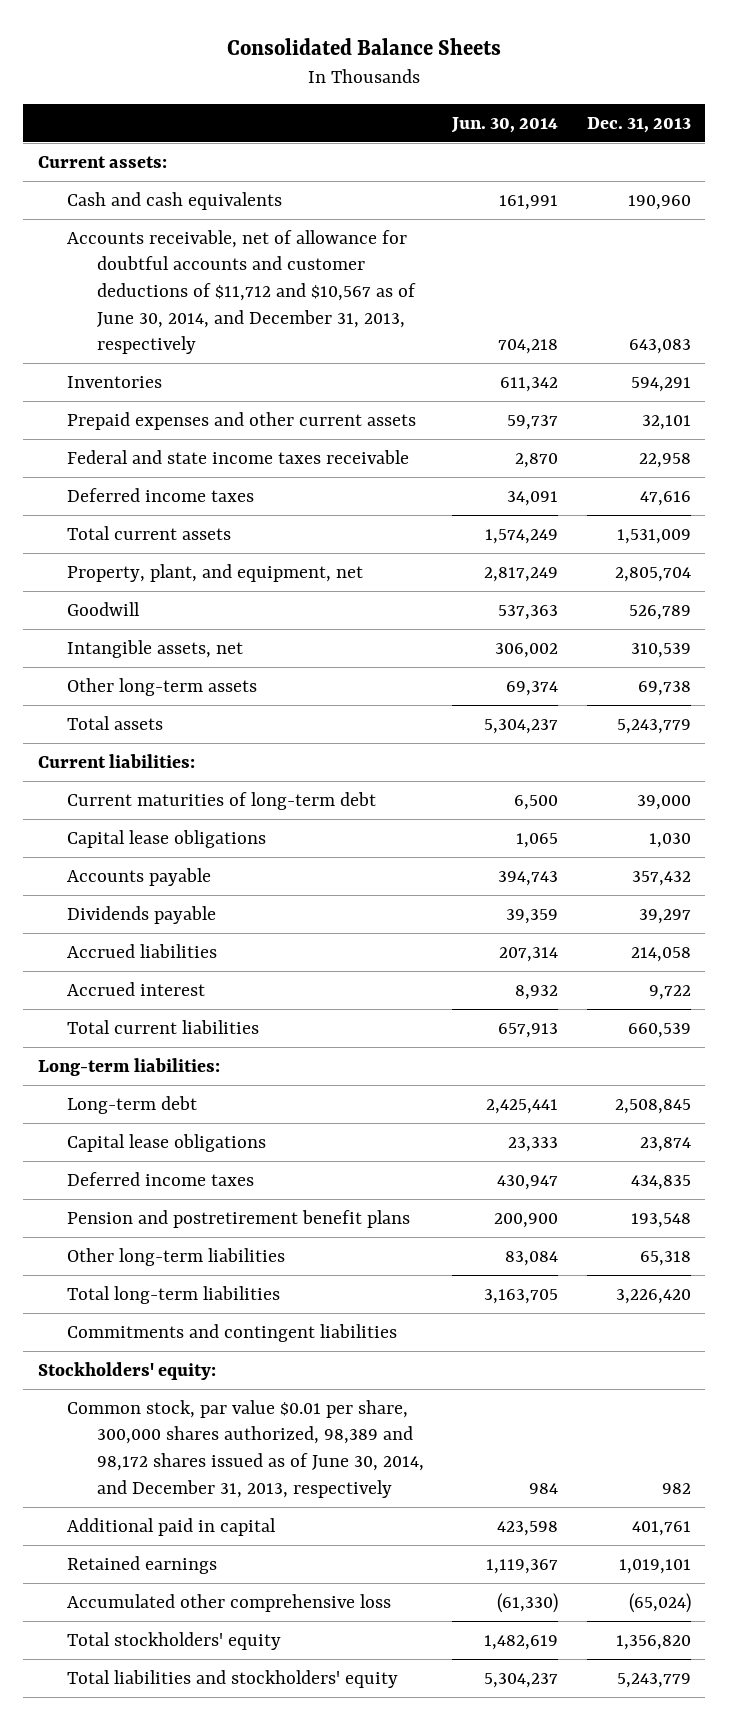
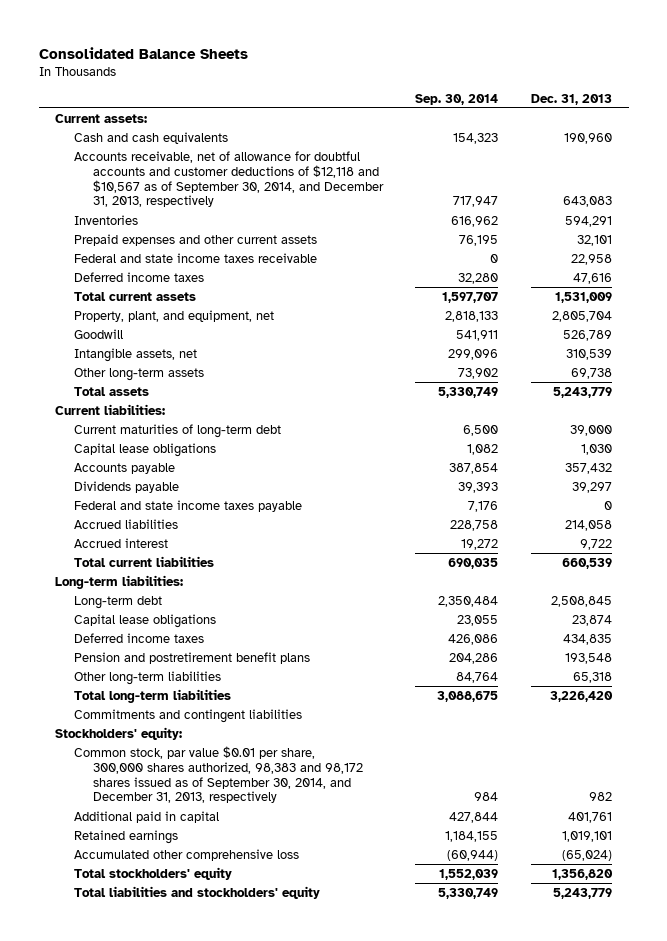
- | Jun. 30, 2014 | Dec. 31, 2013
+ | Sep. 30, 2014 | Dec. 31, 2013
- Accounts receivable, net of allowance for doubtful accounts and customer deductions of $11,712 and $10,567 as of June 30, 2014, and December 31, 2013, respectively | 704,218 | 643,083
+ Accounts receivable, net of allowance for doubtful accounts and customer deductions of $12,118 and $10,567 as of September 30, 2014, and December 31, 2013, respectively | 717,947 | 643,083
+ Federal and state income taxes payable | 7,176 | 0
- Common stock, par value $0.01 per share, 300,000 shares authorized, 98,389 and 98,172 shares issued as of June 30, 2014, and December 31, 2013, respectively | 984 | 982
+ Common stock, par value $0.01 per share, 300,000 shares authorized, 98,383 and 98,172 shares issued as of September 30, 2014, and December 31, 2013, respectively | 984 | 982

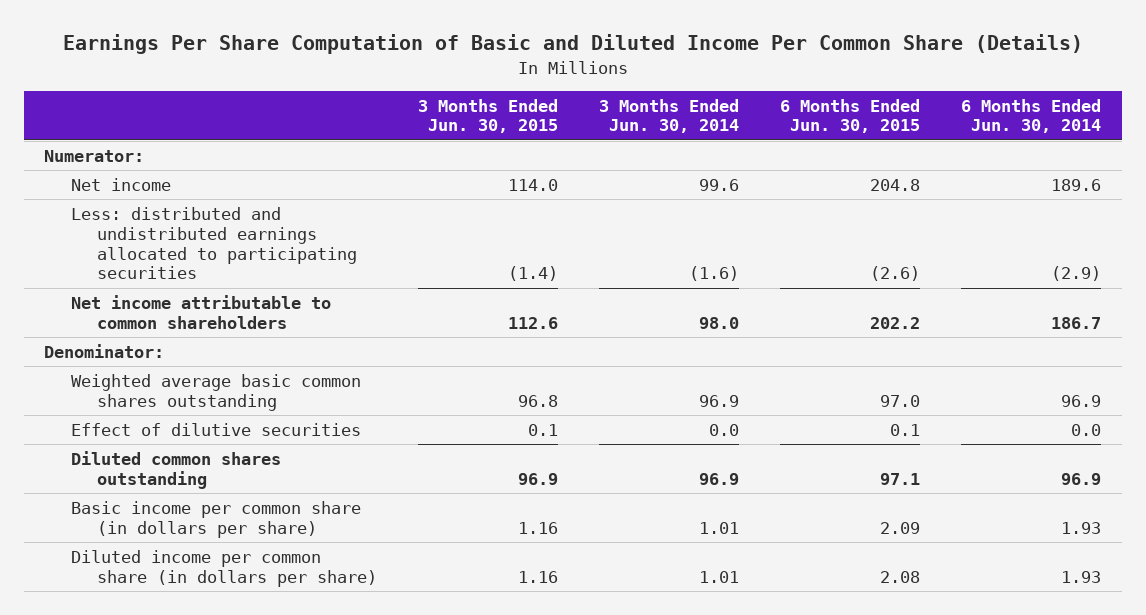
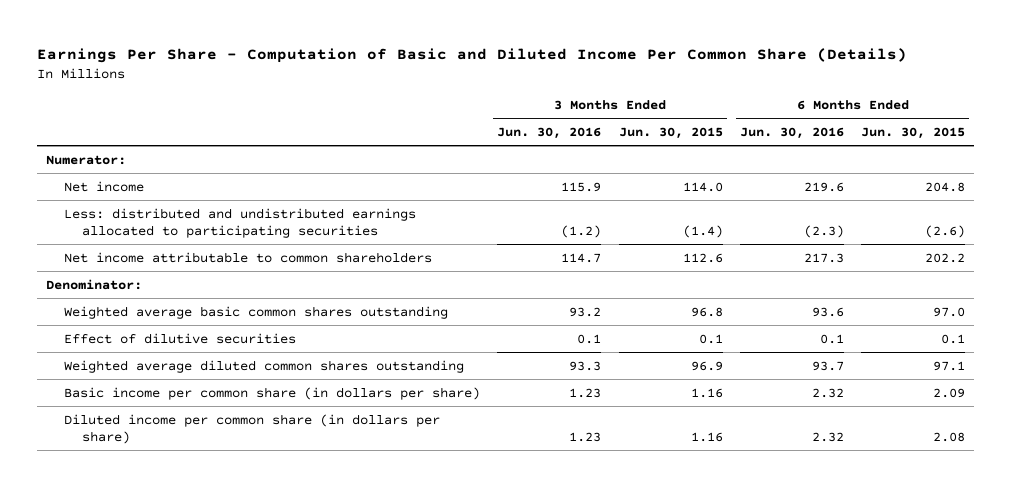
- Earnings Per Share Computation of Basic and Diluted Income Per Common Share (Details)
+ Earnings Per Share - Computation of Basic and Diluted Income Per Common Share (Details)
- | 3 Months Ended Jun. 30, 2015 | 3 Months Ended Jun. 30, 2014 | 6 Months Ended Jun. 30, 2015 | 6 Months Ended Jun. 30, 2014
+ | 3 Months Ended Jun. 30, 2016 | 3 Months Ended Jun. 30, 2015 | 6 Months Ended Jun. 30, 2016 | 6 Months Ended Jun. 30, 2015
- Diluted common shares outstanding | 96.9 | 96.9 | 97.1 | 96.9
+ Weighted average diluted common shares outstanding | 93.3 | 96.9 | 93.7 | 97.1

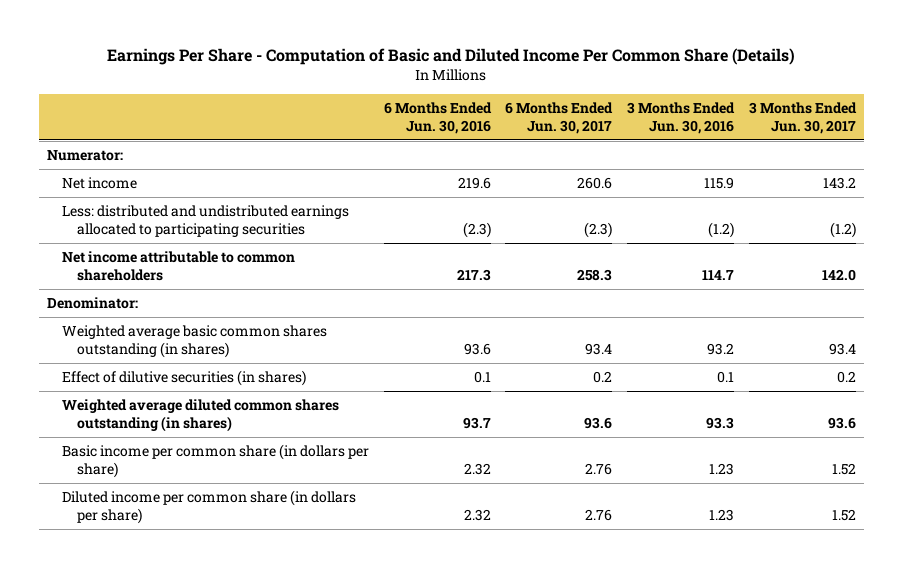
- | 3 Months Ended Jun. 30, 2016 | 3 Months Ended Jun. 30, 2015 | 6 Months Ended Jun. 30, 2016 | 6 Months Ended Jun. 30, 2015
+ | 6 Months Ended Jun. 30, 2016 | 6 Months Ended Jun. 30, 2017 | 3 Months Ended Jun. 30, 2016 | 3 Months Ended Jun. 30, 2017
- Weighted average basic common shares outstanding | 93.2 | 96.8 | 93.6 | 97.0
- Effect of dilutive securities | 0.1 | 0.1 | 0.1 | 0.1
- Weighted average diluted common shares outstanding | 93.3 | 96.9 | 93.7 | 97.1
+ Weighted average basic common shares outstanding (in shares) | 93.6 | 93.4 | 93.2 | 93.4
+ Effect of dilutive securities (in shares) | 0.1 | 0.2 | 0.1 | 0.2
+ Weighted average diluted common shares outstanding (in shares) | 93.7 | 93.6 | 93.3 | 93.6

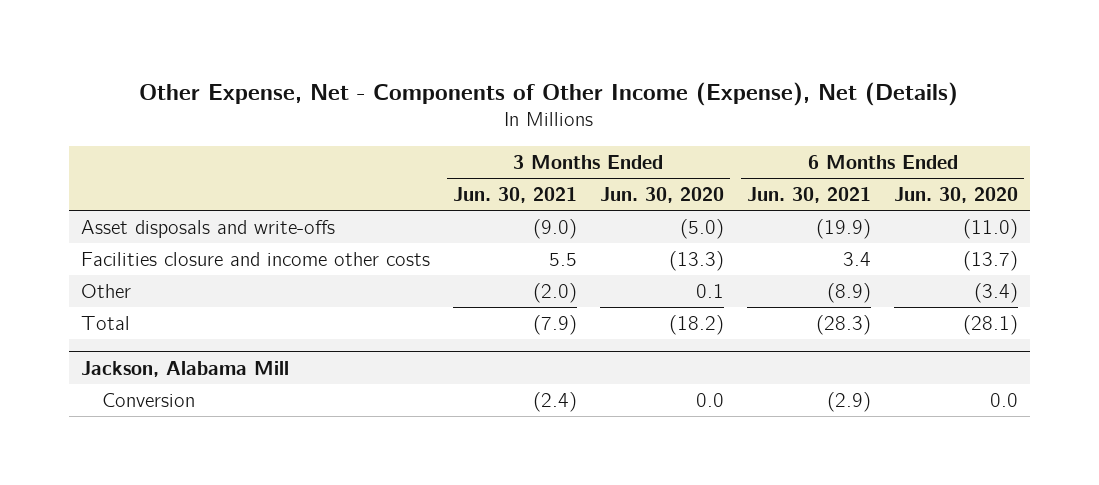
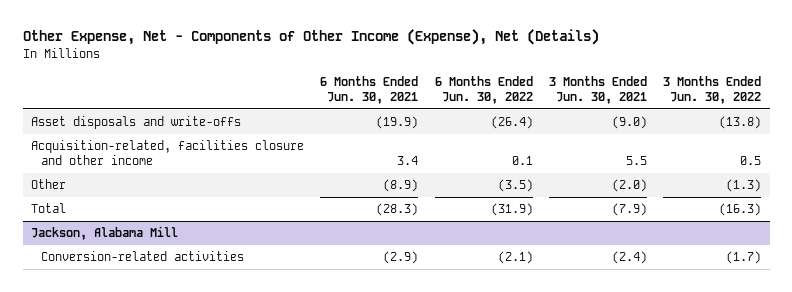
- | 3 Months Ended Jun. 30, 2021 | 3 Months Ended Jun. 30, 2020 | 6 Months Ended Jun. 30, 2021 | 6 Months Ended Jun. 30, 2020
+ | 6 Months Ended Jun. 30, 2021 | 6 Months Ended Jun. 30, 2022 | 3 Months Ended Jun. 30, 2021 | 3 Months Ended Jun. 30, 2022
- Facilities closure and income other costs | 5.5 | (13.3) | 3.4 | (13.7)
+ Acquisition-related, facilities closure and other income | 3.4 | 0.1 | 5.5 | 0.5
@ Jackson, Alabama Mill
- Conversion | (2.4) | 0.0 | (2.9) | 0.0
+ Conversion-related activities | (2.9) | (2.1) | (2.4) | (1.7)

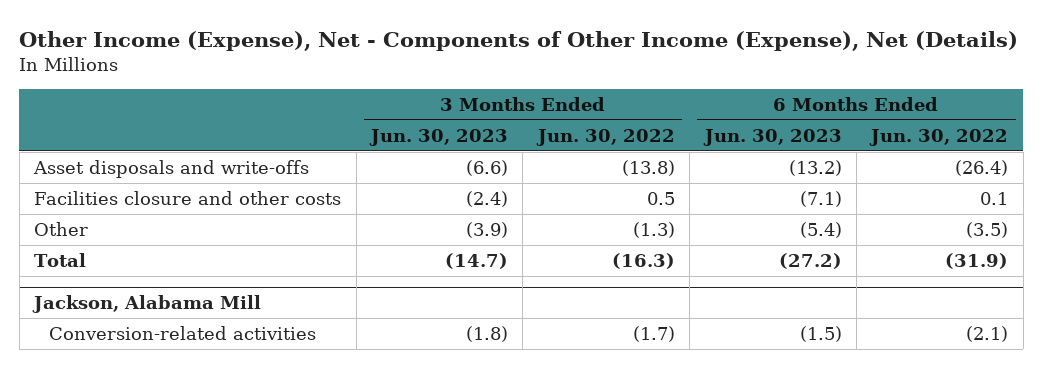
- Other Expense, Net - Components of Other Income (Expense), Net (Details)
+ Other Income (Expense), Net - Components of Other Income (Expense), Net (Details)
- | 6 Months Ended Jun. 30, 2021 | 6 Months Ended Jun. 30, 2022 | 3 Months Ended Jun. 30, 2021 | 3 Months Ended Jun. 30, 2022
+ | 3 Months Ended Jun. 30, 2023 | 3 Months Ended Jun. 30, 2022 | 6 Months Ended Jun. 30, 2023 | 6 Months Ended Jun. 30, 2022
- Acquisition-related, facilities closure and other income | 3.4 | 0.1 | 5.5 | 0.5
+ Facilities closure and other costs | (2.4) | 0.5 | (7.1) | 0.1

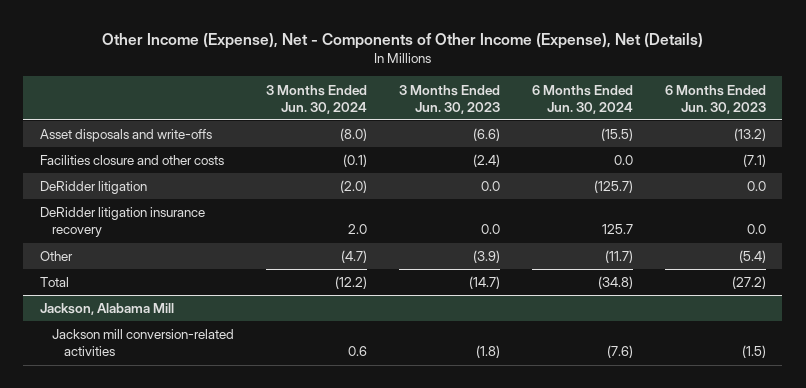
- | 3 Months Ended Jun. 30, 2023 | 3 Months Ended Jun. 30, 2022 | 6 Months Ended Jun. 30, 2023 | 6 Months Ended Jun. 30, 2022
+ | 3 Months Ended Jun. 30, 2024 | 3 Months Ended Jun. 30, 2023 | 6 Months Ended Jun. 30, 2024 | 6 Months Ended Jun. 30, 2023
+ DeRidder litigation | (2.0) | 0.0 | (125.7) | 0.0
+ DeRidder litigation insurance recovery | 2.0 | 0.0 | 125.7 | 0.0
@ Jackson, Alabama Mill
- Conversion-related activities | (1.8) | (1.7) | (1.5) | (2.1)
+ Jackson mill conversion-related activities | 0.6 | (1.8) | (7.6) | (1.5)

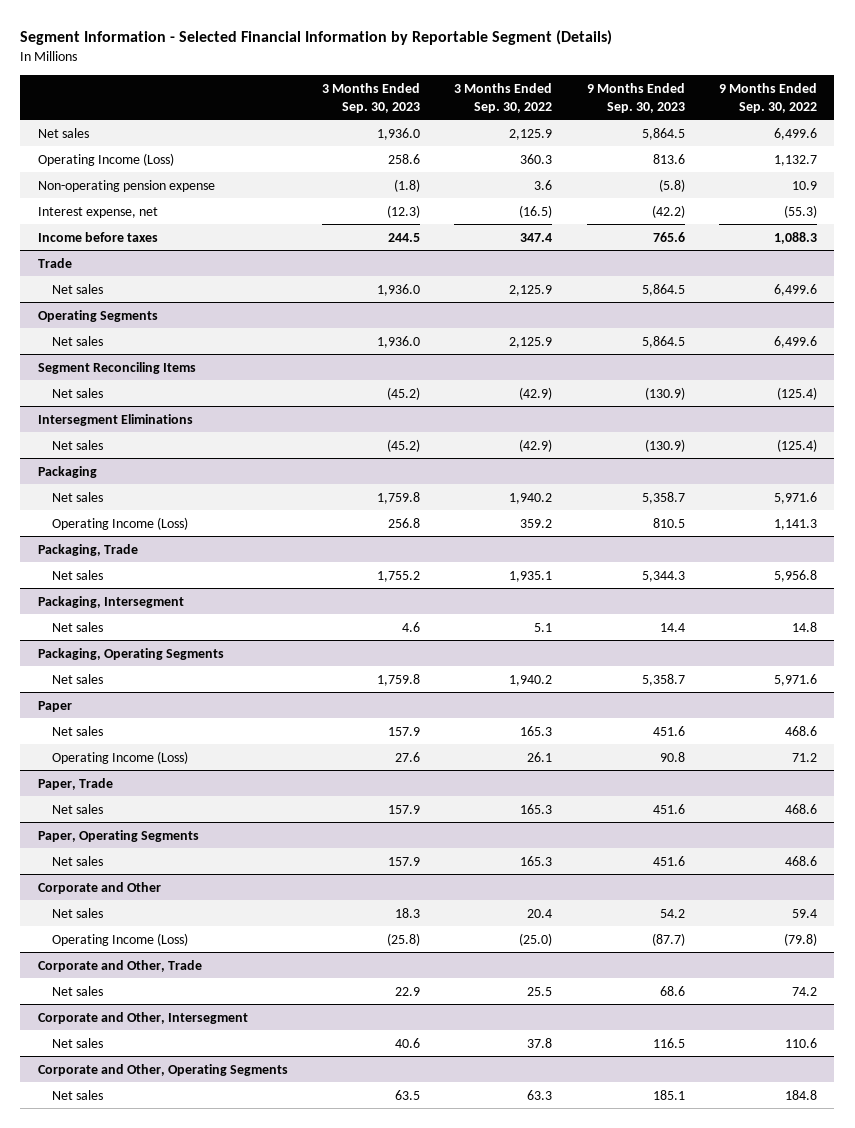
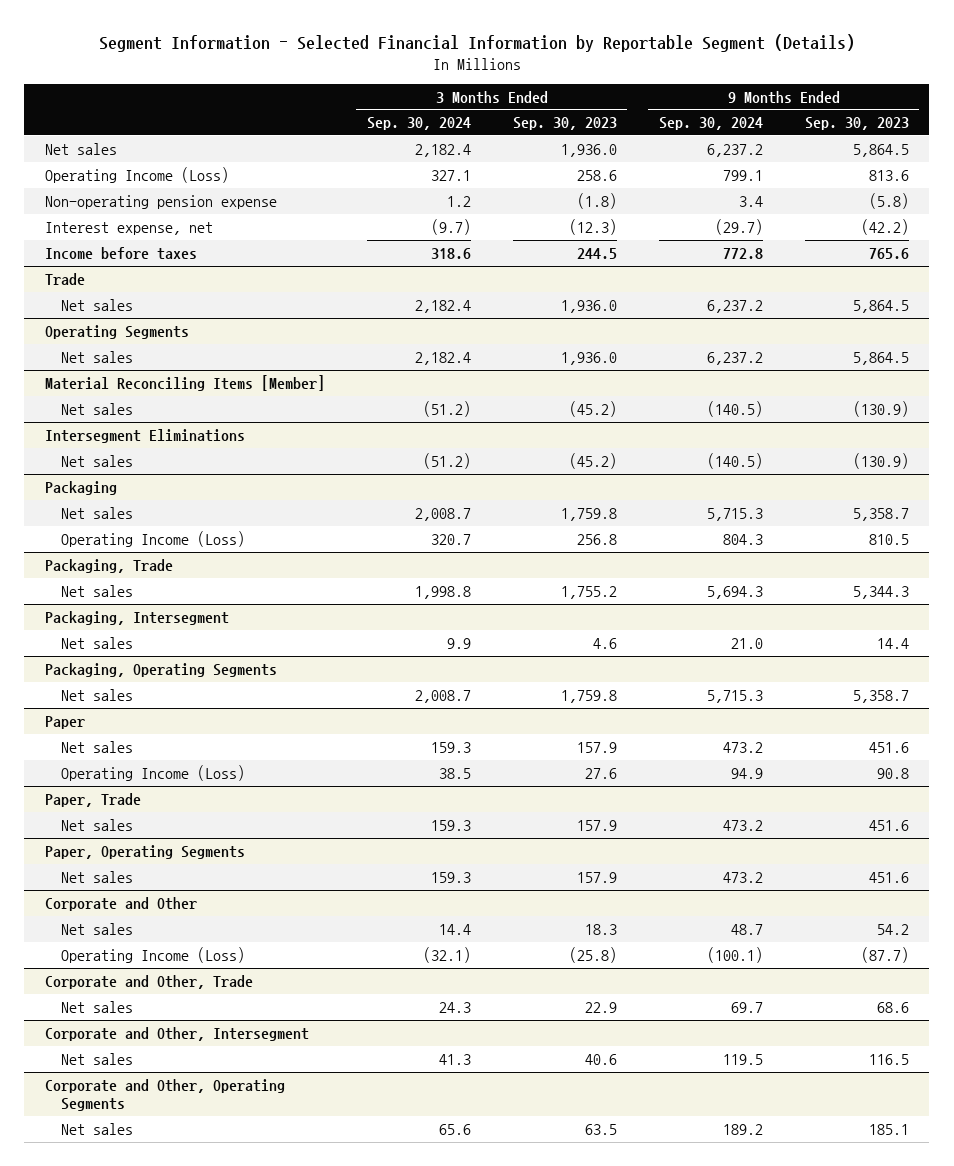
- | 3 Months Ended Sep. 30, 2023 | 3 Months Ended Sep. 30, 2022 | 9 Months Ended Sep. 30, 2023 | 9 Months Ended Sep. 30, 2022
+ | 3 Months Ended Sep. 30, 2024 | 3 Months Ended Sep. 30, 2023 | 9 Months Ended Sep. 30, 2024 | 9 Months Ended Sep. 30, 2023
- Segment Reconciling Items
+ Material Reconciling Items [Member]

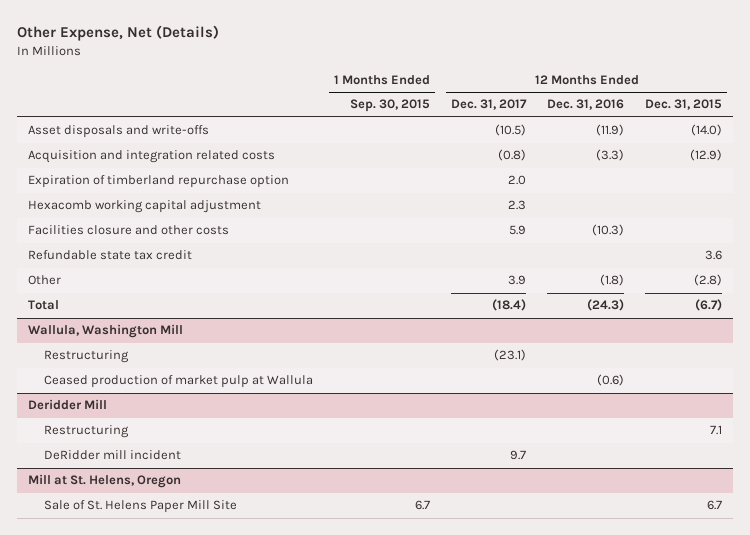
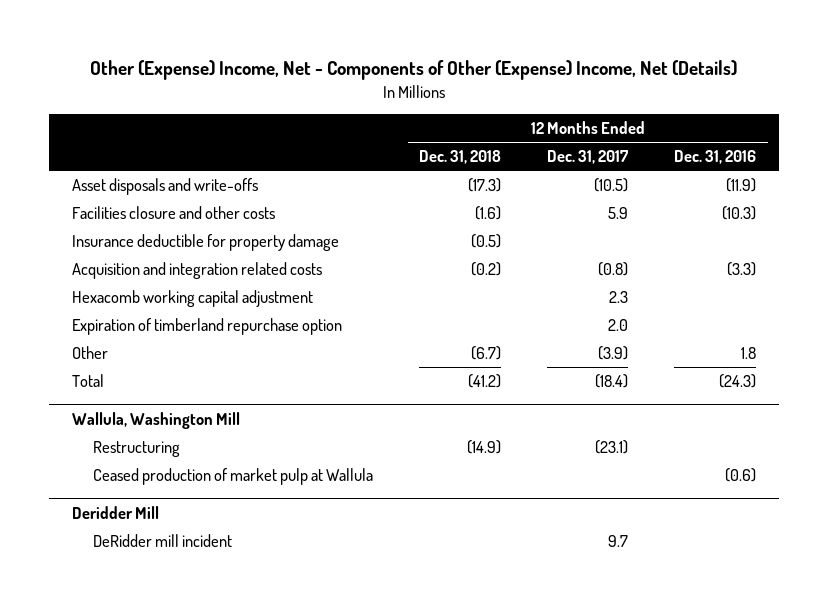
- Other Expense, Net (Details)
+ Other (Expense) Income, Net - Components of Other (Expense) Income, Net (Details)
- | 1 Months Ended Sep. 30, 2015 | 12 Months Ended Dec. 31, 2017 | 12 Months Ended Dec. 31, 2016 | 12 Months Ended Dec. 31, 2015
+ | 12 Months Ended Dec. 31, 2018 | 12 Months Ended Dec. 31, 2017 | 12 Months Ended Dec. 31, 2016
moved up: Facilities closure and other costs | (1.6) | 5.9 | (10.3)
+ Insurance deductible for property damage | (0.5) | |
- Refundable state tax credit | | | | 3.6
- Other | | 3.9 | (1.8) | (2.8)
moved down: Expiration of timberland repurchase option | | 2.0 |
+ Other | (6.7) | (3.9) | 1.8
@ Deridder Mill
- Restructuring | | | | 7.1
- Mill at St. Helens, Oregon
- Sale of St. Helens Paper Mill Site | 6.7 | | | 6.7

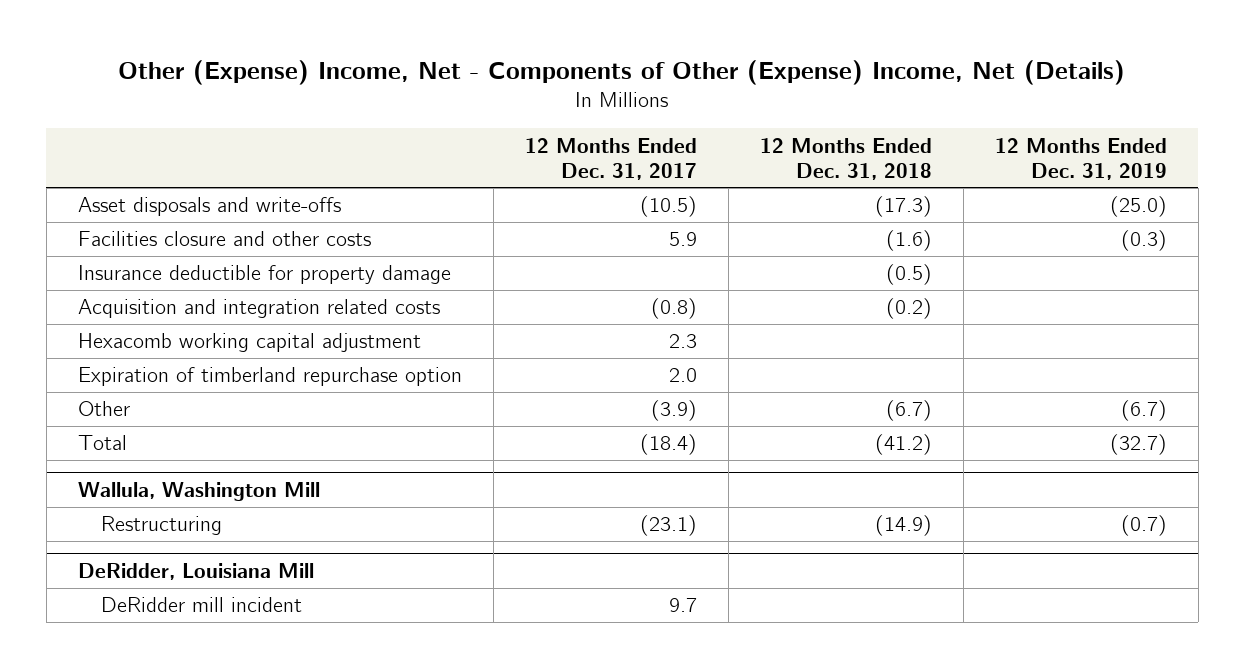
- | 12 Months Ended Dec. 31, 2018 | 12 Months Ended Dec. 31, 2017 | 12 Months Ended Dec. 31, 2016
+ | 12 Months Ended Dec. 31, 2017 | 12 Months Ended Dec. 31, 2018 | 12 Months Ended Dec. 31, 2019
@ Wallula, Washington Mill
- Ceased production of market pulp at Wallula | | | (0.6)
- Deridder Mill
+ DeRidder, Louisiana Mill

